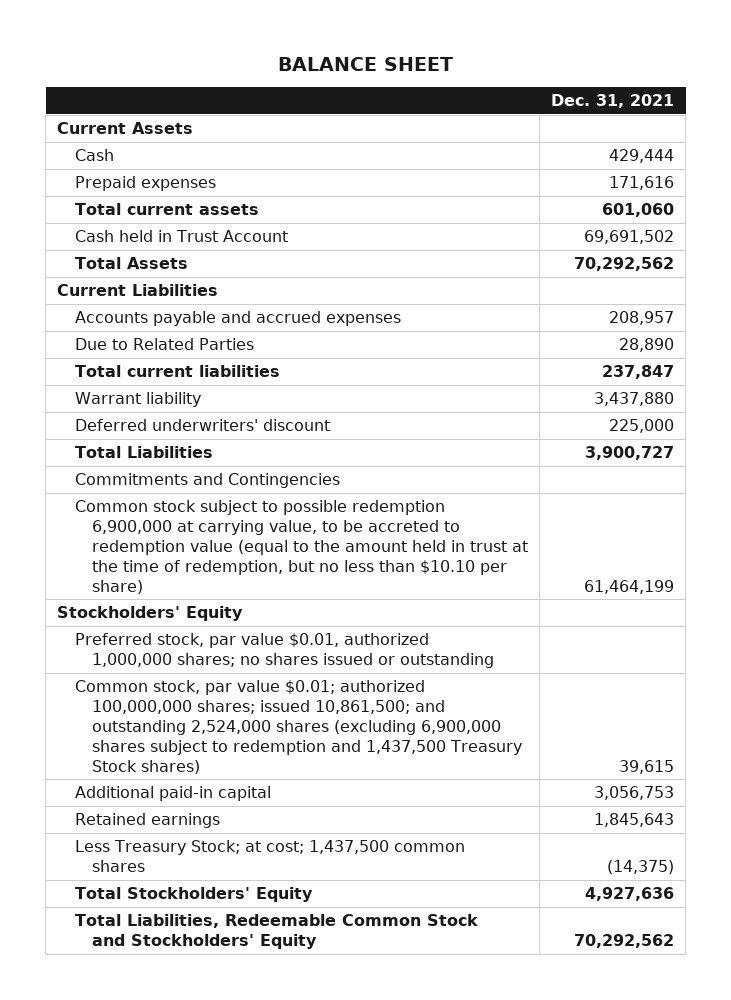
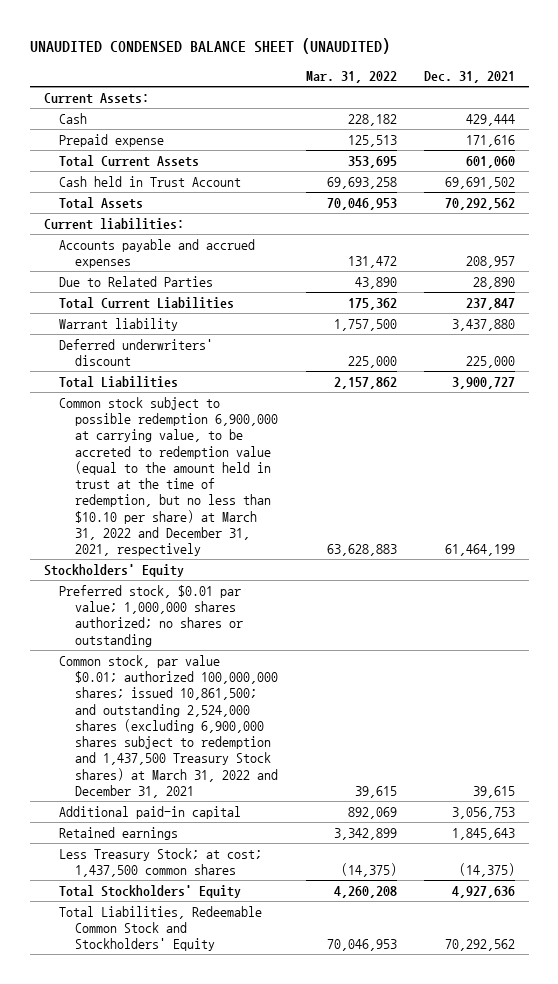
- BALANCE SHEET
+ UNAUDITED CONDENSED BALANCE SHEET (UNAUDITED)
- | Dec. 31, 2021
+ | Mar. 31, 2022 | Dec. 31, 2021
- Current Assets
+ Current Assets:
- Prepaid expenses | 171,616
- Total current assets | 601,060
+ Prepaid expense | 125,513 | 171,616
+ Total Current Assets | 353,695 | 601,060
- Current Liabilities
+ Current liabilities:
- Total current liabilities | 237,847
+ Total Current Liabilities | 175,362 | 237,847
- Commitments and Contingencies
- Common stock subject to possible redemption 6,900,000 at carrying value, to be accreted to redemption value (equal to the amount held in trust at the time of redemption, but no less than $10.10 per share) | 61,464,199
+ Common stock subject to possible redemption 6,900,000 at carrying value, to be accreted to redemption value (equal to the amount held in trust at the time of redemption, but no less than $10.10 per share) at March 31, 2022 and December 31, 2021, respectively | 63,628,883 | 61,464,199
- Preferred stock, par value $0.01, authorized 1,000,000 shares; no shares issued or outstanding
- Common stock, par value $0.01; authorized 100,000,000 shares; issued 10,861,500; and outstanding 2,524,000 shares (excluding 6,900,000 shares subject to redemption and 1,437,500 Treasury Stock shares) | 39,615
+ Preferred stock, $0.01 par value; 1,000,000 shares authorized; no shares or outstanding
+ Common stock, par value $0.01; authorized 100,000,000 shares; issued 10,861,500; and outstanding 2,524,000 shares (excluding 6,900,000 shares subject to redemption and 1,437,500 Treasury Stock shares) at March 31, 2022 and December 31, 2021 | 39,615 | 39,615

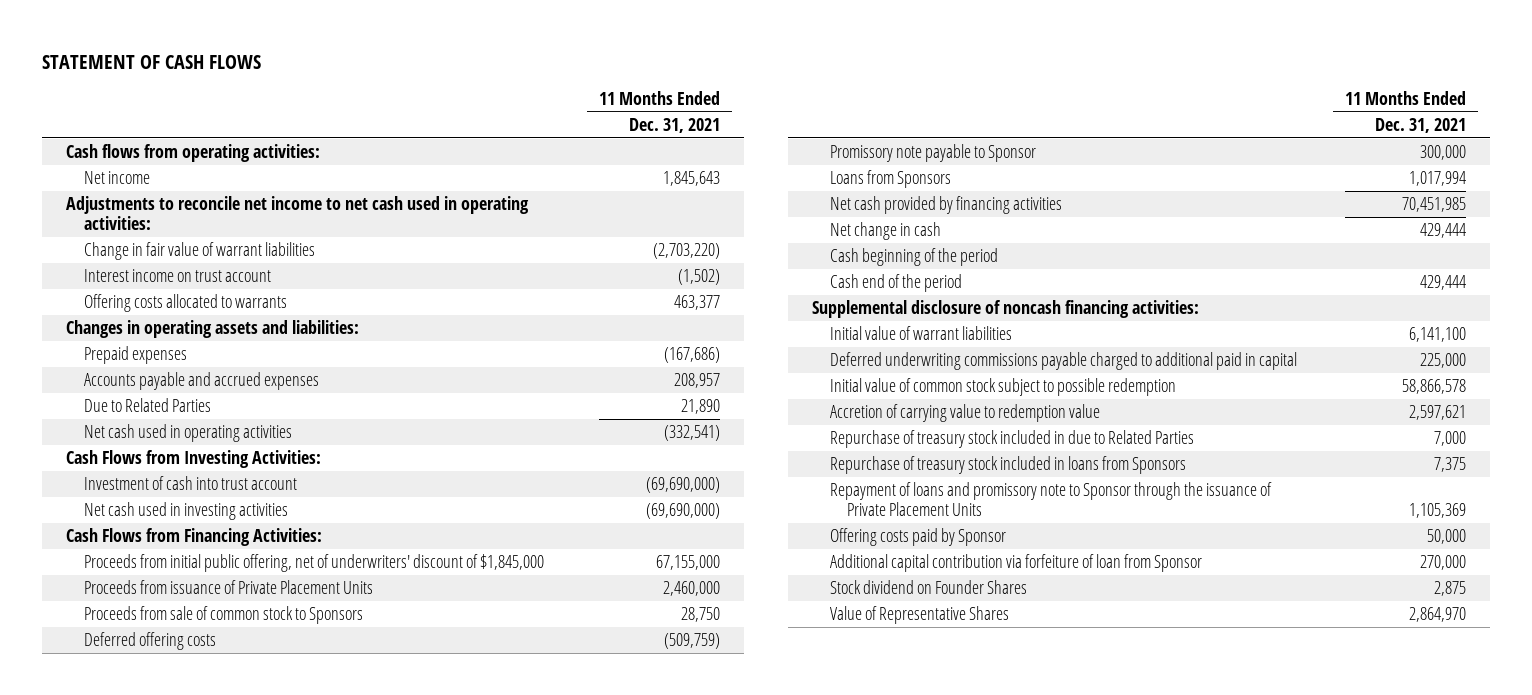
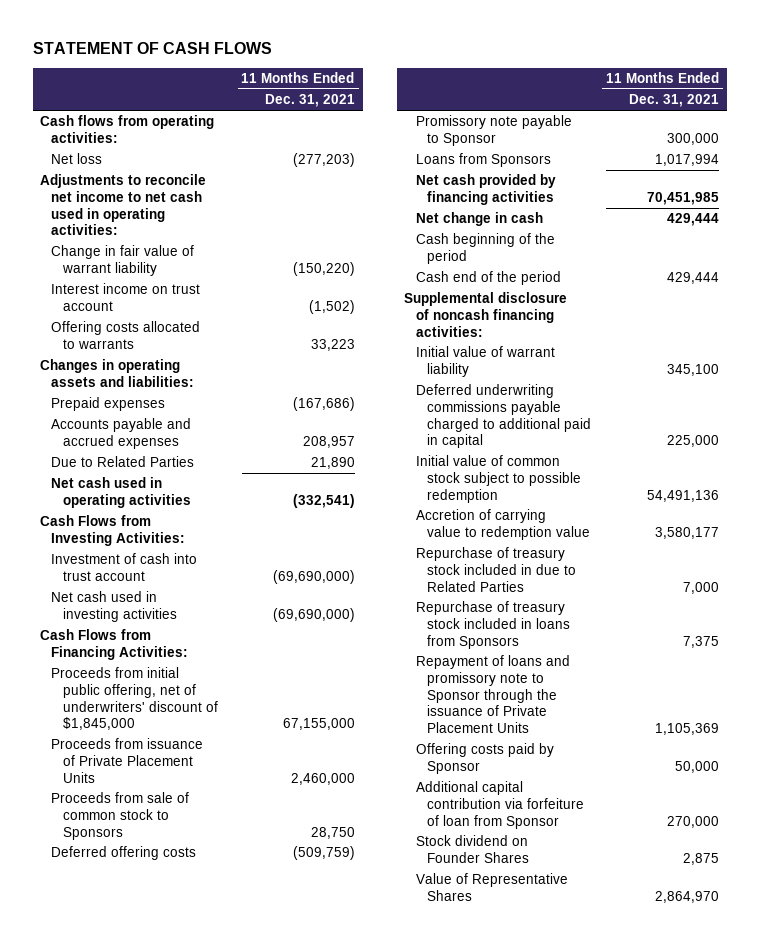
- Net income | 1,845,643
+ Net loss | (277,203)
- Change in fair value of warrant liabilities | (2,703,220)
+ Change in fair value of warrant liability | (150,220)
- Offering costs allocated to warrants | 463,377
+ Offering costs allocated to warrants | 33,223
- Initial value of warrant liabilities | 6,141,100
+ Initial value of warrant liability | 345,100
- Initial value of common stock subject to possible redemption | 58,866,578
- Accretion of carrying value to redemption value | 2,597,621
+ Initial value of common stock subject to possible redemption | 54,491,136
+ Accretion of carrying value to redemption value | 3,580,177

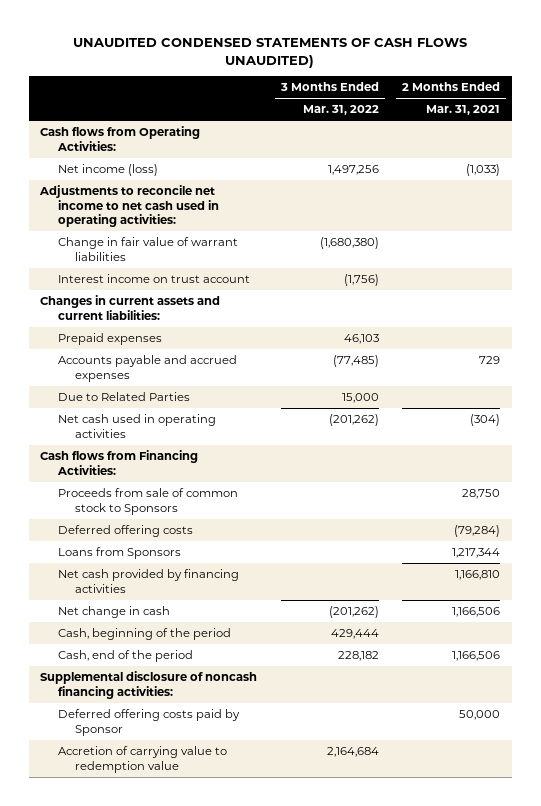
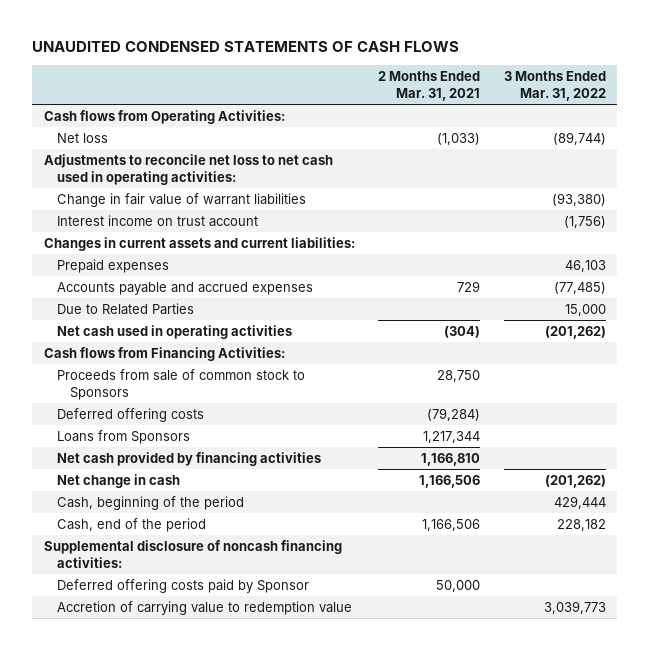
- UNAUDITED CONDENSED STATEMENTS OF CASH FLOWS UNAUDITED)
+ UNAUDITED CONDENSED STATEMENTS OF CASH FLOWS
- | 3 Months Ended Mar. 31, 2022 | 2 Months Ended Mar. 31, 2021
+ | 2 Months Ended Mar. 31, 2021 | 3 Months Ended Mar. 31, 2022
- Net income (loss) | 1,497,256 | (1,033)
- Adjustments to reconcile net income to net cash used in operating activities:
- Change in fair value of warrant liabilities | (1,680,380) |
+ Net loss | (1,033) | (89,744)
+ Adjustments to reconcile net loss to net cash used in operating activities:
+ Change in fair value of warrant liabilities | | (93,380)
- Accretion of carrying value to redemption value | 2,164,684 |
+ Accretion of carrying value to redemption value | | 3,039,773

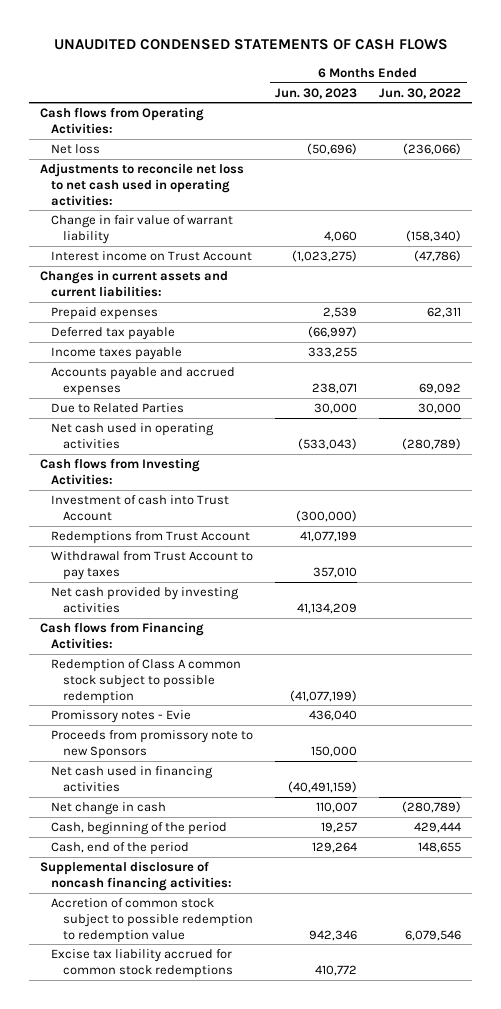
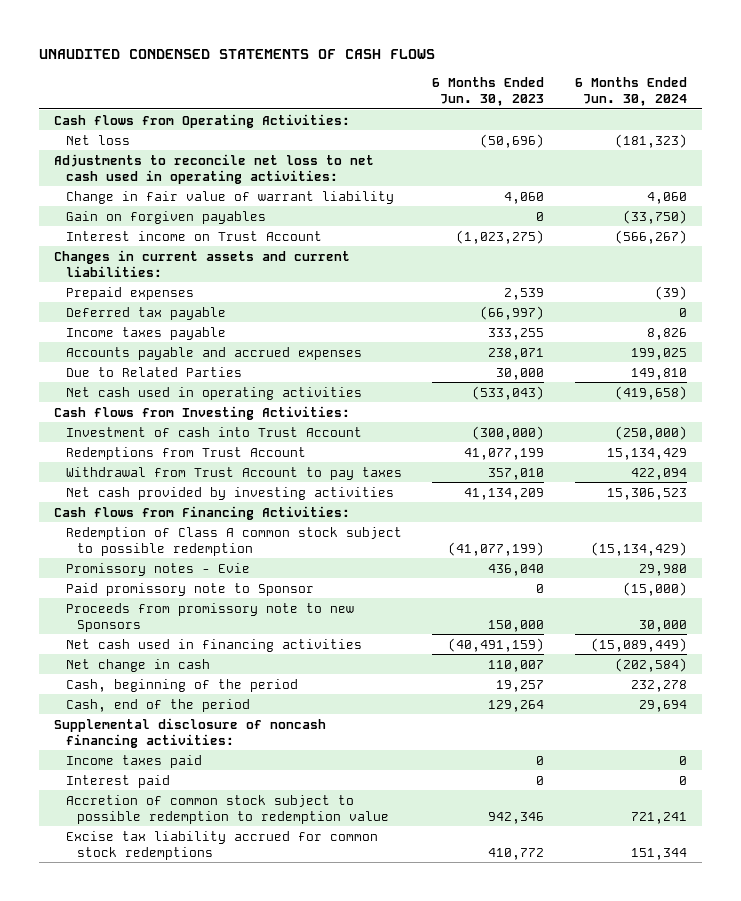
- | 6 Months Ended Jun. 30, 2023 | 6 Months Ended Jun. 30, 2022
+ | 6 Months Ended Jun. 30, 2023 | 6 Months Ended Jun. 30, 2024
+ Gain on forgiven payables | 0 | (33,750)
+ Paid promissory note to Sponsor | 0 | (15,000)
+ Income taxes paid | 0 | 0
+ Interest paid | 0 | 0

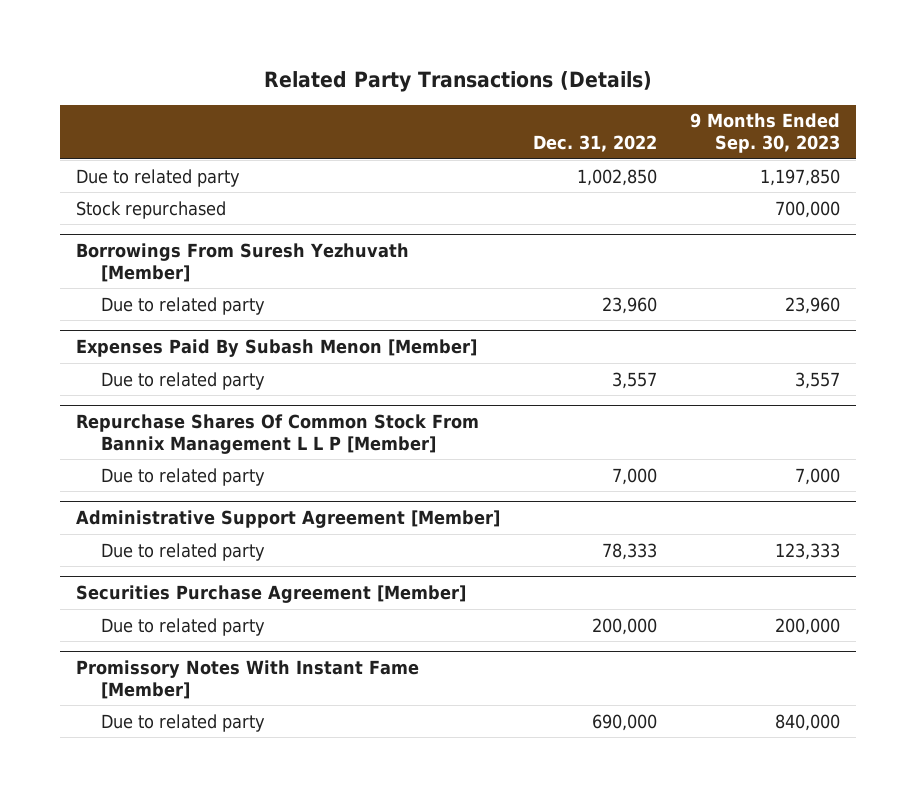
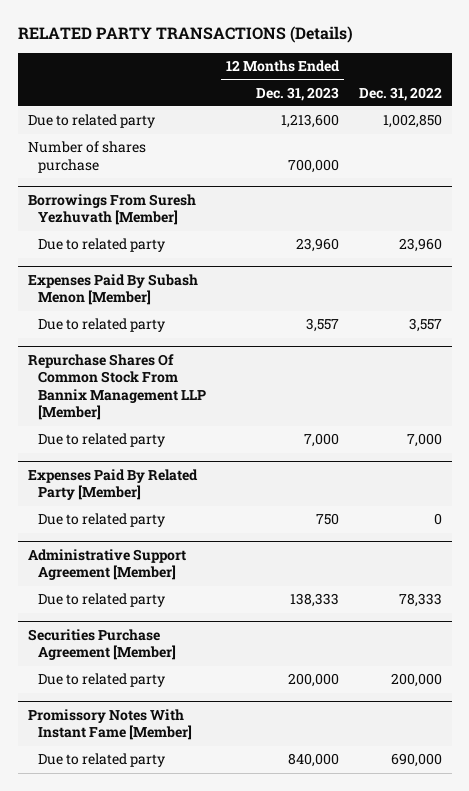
- Related Party Transactions (Details)
+ RELATED PARTY TRANSACTIONS (Details)
- | Dec. 31, 2022 | 9 Months Ended Sep. 30, 2023
+ | 12 Months Ended Dec. 31, 2023 | Dec. 31, 2022
- Stock repurchased | | 700,000
+ Number of shares purchase | 700,000 |
- Repurchase Shares Of Common Stock From Bannix Management L L P [Member]
+ Repurchase Shares Of Common Stock From Bannix Management LLP [Member]
+ Expenses Paid By Related Party [Member]
+ Due to related party | 750 | 0

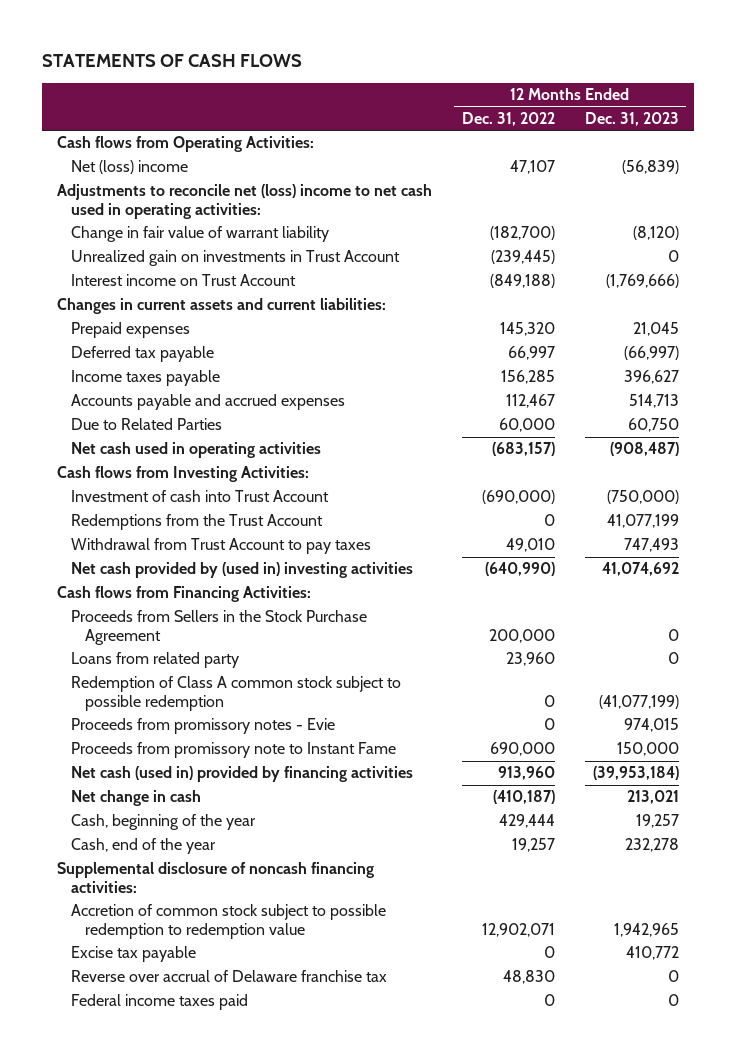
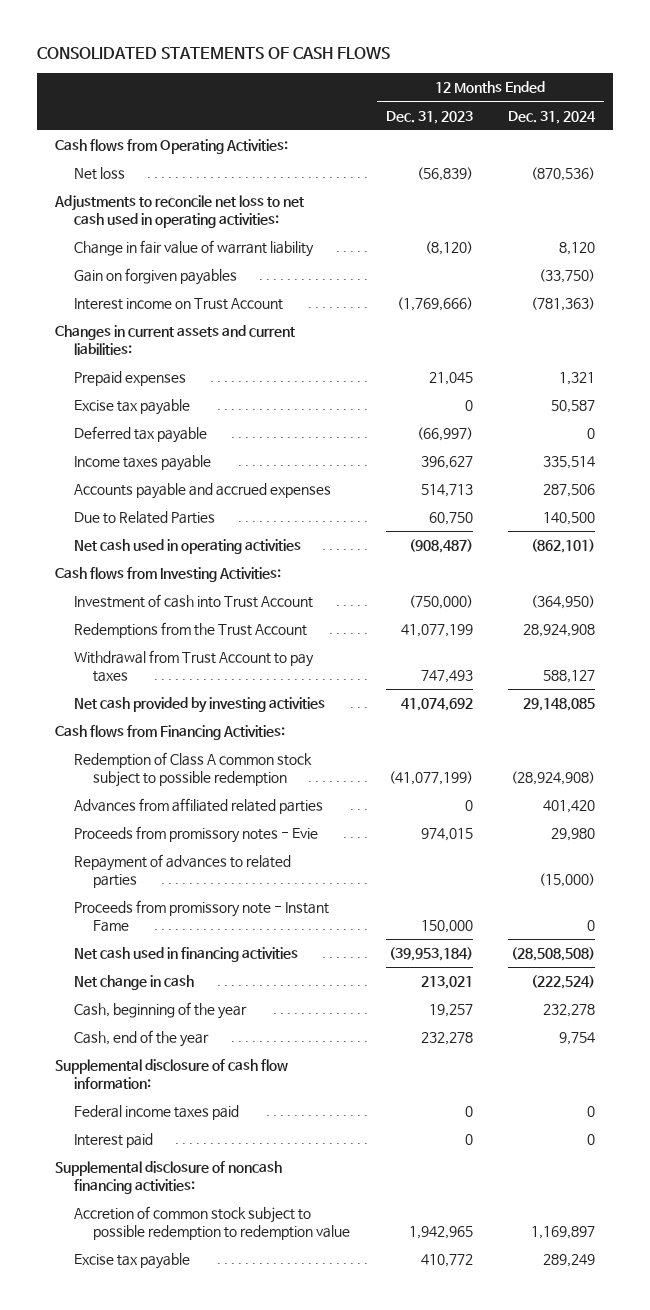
- STATEMENTS OF CASH FLOWS
+ CONSOLIDATED STATEMENTS OF CASH FLOWS
- | 12 Months Ended Dec. 31, 2022 | 12 Months Ended Dec. 31, 2023
+ | 12 Months Ended Dec. 31, 2023 | 12 Months Ended Dec. 31, 2024
- Net (loss) income | 47,107 | (56,839)
- Adjustments to reconcile net (loss) income to net cash used in operating activities:
+ Net loss | (56,839) | (870,536)
+ Adjustments to reconcile net loss to net cash used in operating activities:
- Unrealized gain on investments in Trust Account | (239,445) | 0
+ Gain on forgiven payables | | (33,750)
+ Excise tax payable | 0 | 50,587
- Net cash provided by (used in) investing activities | (640,990) | 41,074,692
+ Net cash provided by investing activities | 41,074,692 | 29,148,085
- Proceeds from Sellers in the Stock Purchase Agreement | 200,000 | 0
- Loans from related party | 23,960 | 0
+ Advances from affiliated related parties | 0 | 401,420
- Proceeds from promissory note to Instant Fame | 690,000 | 150,000
- Net cash (used in) provided by financing activities | 913,960 | (39,953,184)
+ Repayment of advances to related parties | | (15,000)
+ Proceeds from promissory note - Instant Fame | 150,000 | 0
+ Net cash used in financing activities | (39,953,184) | (28,508,508)
+ Supplemental disclosure of cash flow information:
moved up: Federal income taxes paid | 0 | 0
+ Interest paid | 0 | 0
- Reverse over accrual of Delaware franchise tax | 48,830 | 0

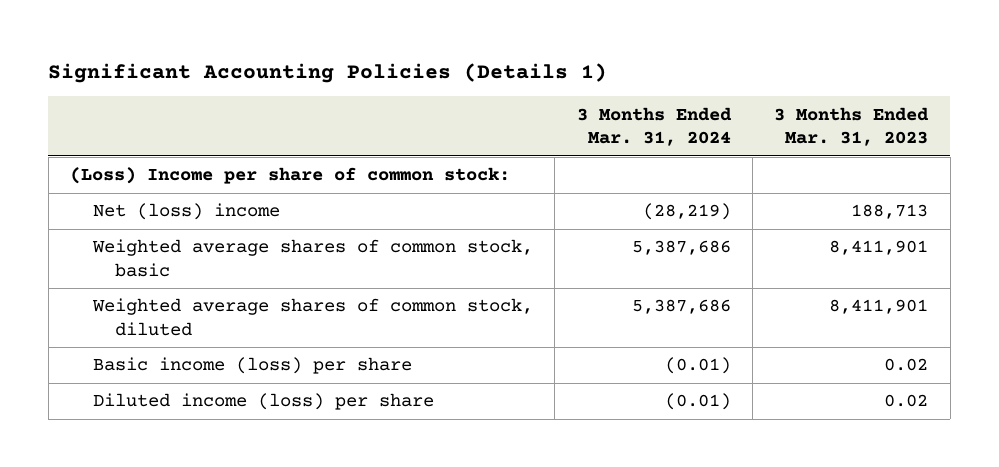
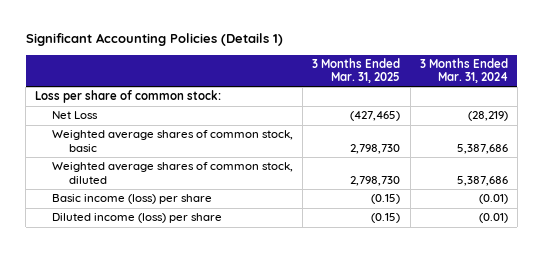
- | 3 Months Ended Mar. 31, 2024 | 3 Months Ended Mar. 31, 2023
+ | 3 Months Ended Mar. 31, 2025 | 3 Months Ended Mar. 31, 2024
- (Loss) Income per share of common stock:
- Net (loss) income | (28,219) | 188,713
+ Loss per share of common stock:
+ Net Loss | (427,465) | (28,219)

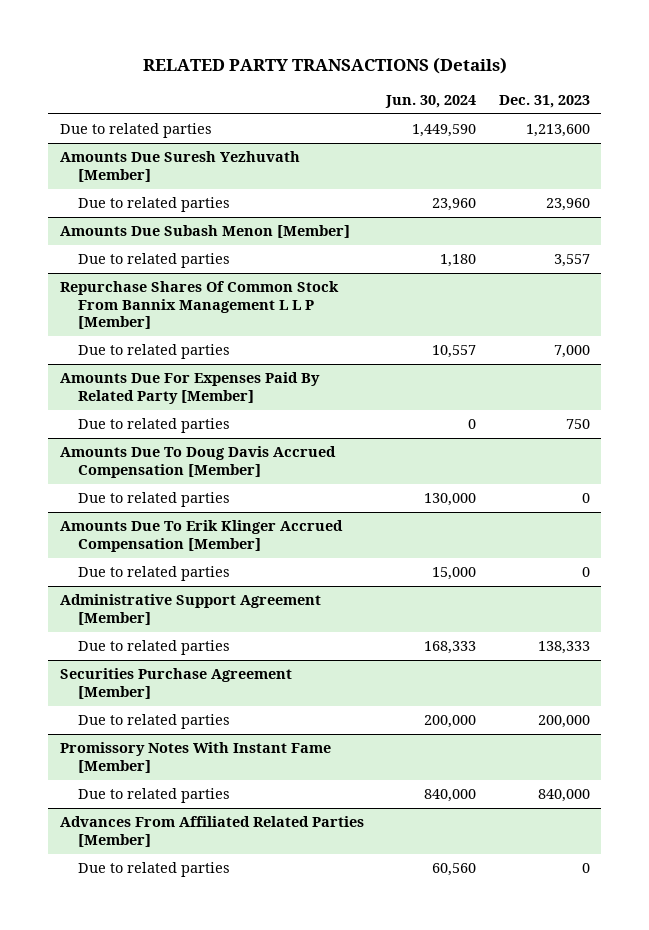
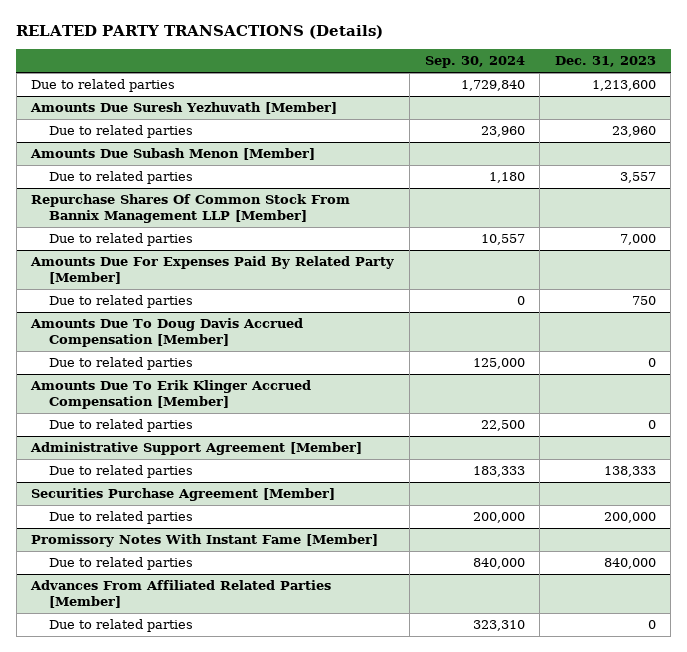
- | Jun. 30, 2024 | Dec. 31, 2023
+ | Sep. 30, 2024 | Dec. 31, 2023
- Repurchase Shares Of Common Stock From Bannix Management L L P [Member]
+ Repurchase Shares Of Common Stock From Bannix Management LLP [Member]

